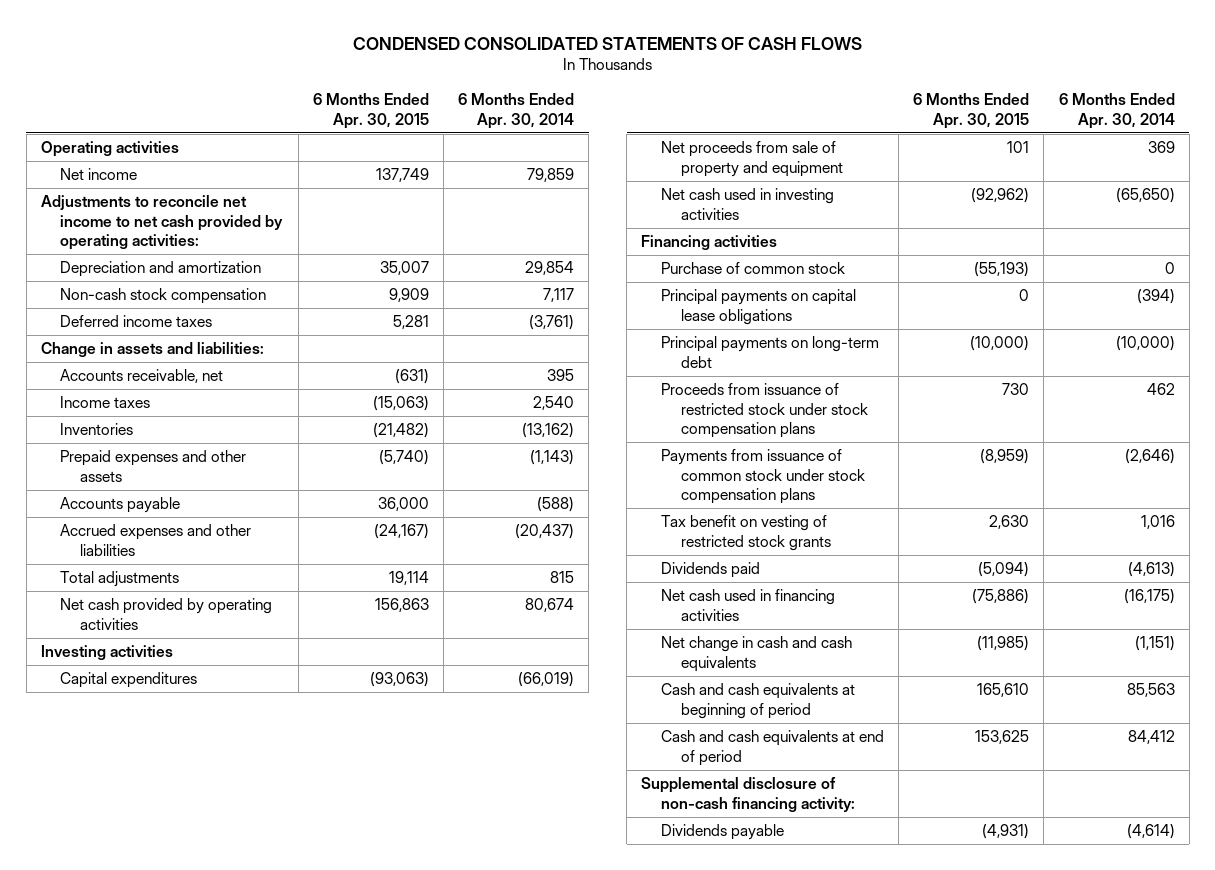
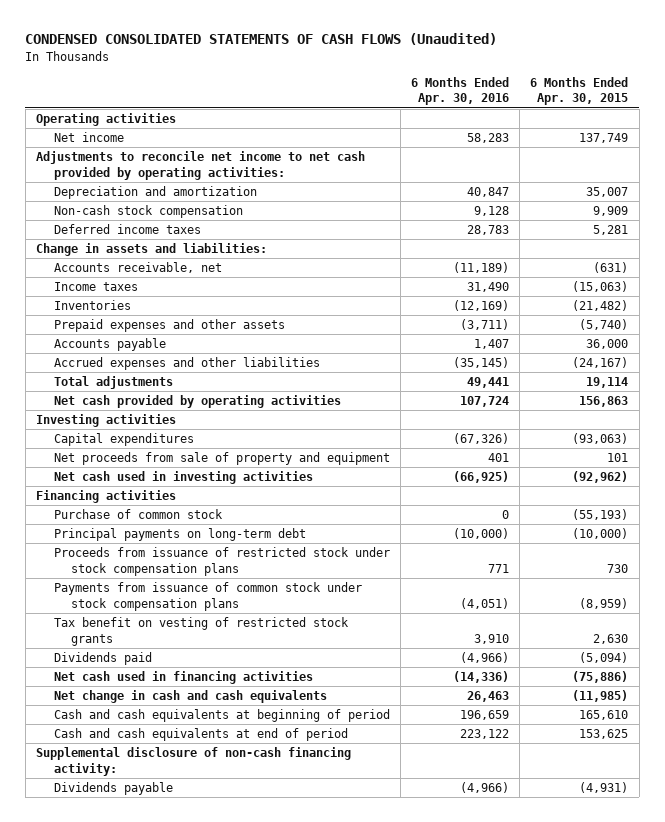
- CONDENSED CONSOLIDATED STATEMENTS OF CASH FLOWS
+ CONDENSED CONSOLIDATED STATEMENTS OF CASH FLOWS (Unaudited)
- | 6 Months Ended Apr. 30, 2015 | 6 Months Ended Apr. 30, 2014
+ | 6 Months Ended Apr. 30, 2016 | 6 Months Ended Apr. 30, 2015
- Principal payments on capital lease obligations | 0 | (394)

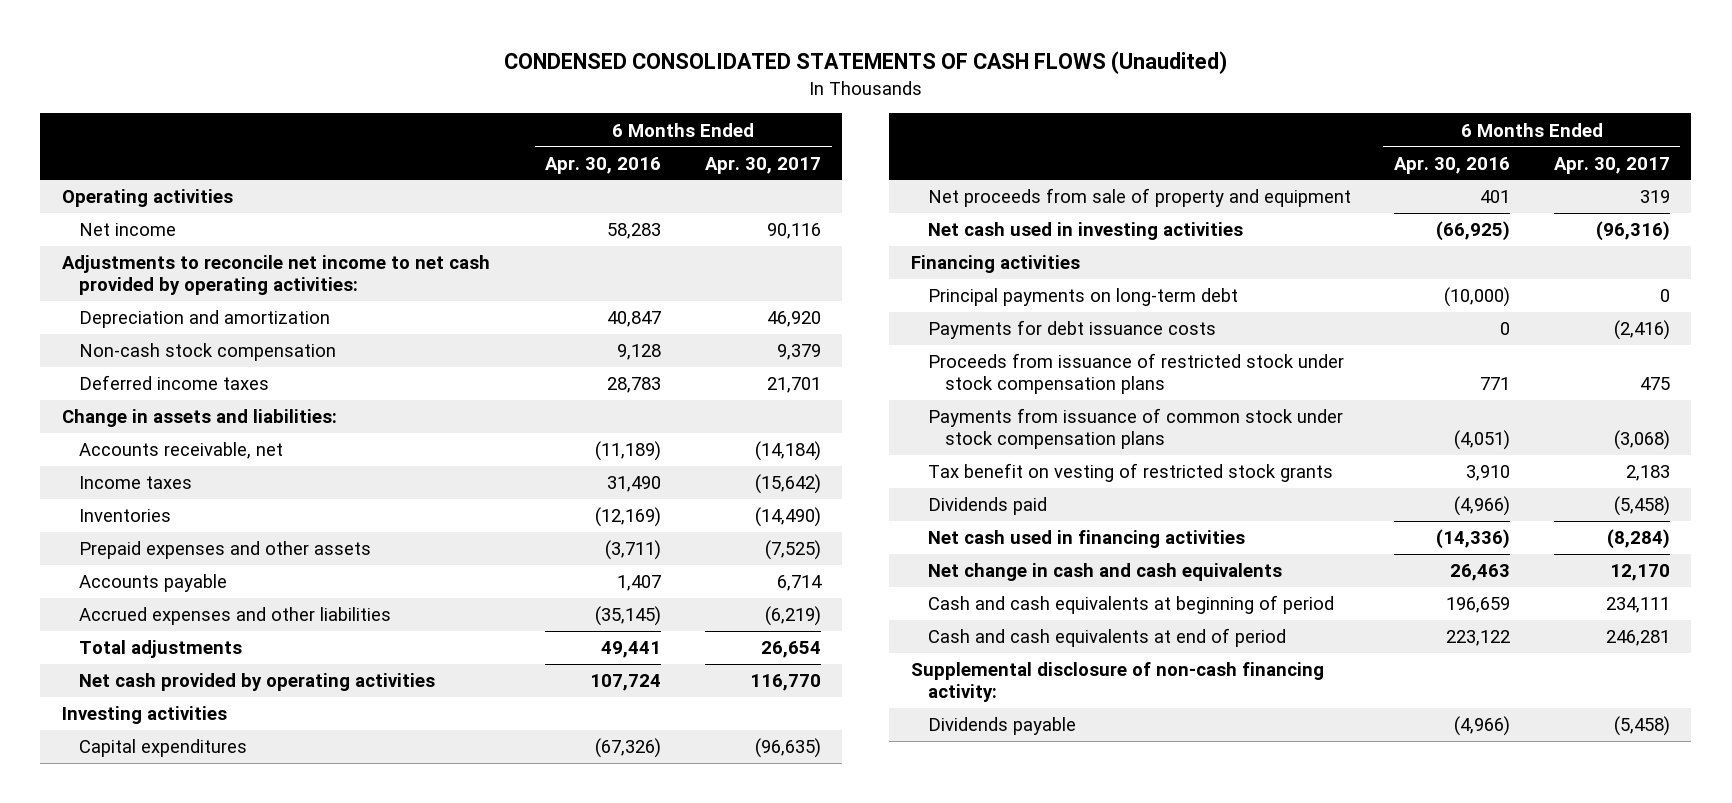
- | 6 Months Ended Apr. 30, 2016 | 6 Months Ended Apr. 30, 2015
+ | 6 Months Ended Apr. 30, 2016 | 6 Months Ended Apr. 30, 2017
- Purchase of common stock | 0 | (55,193)
+ Payments for debt issuance costs | 0 | (2,416)

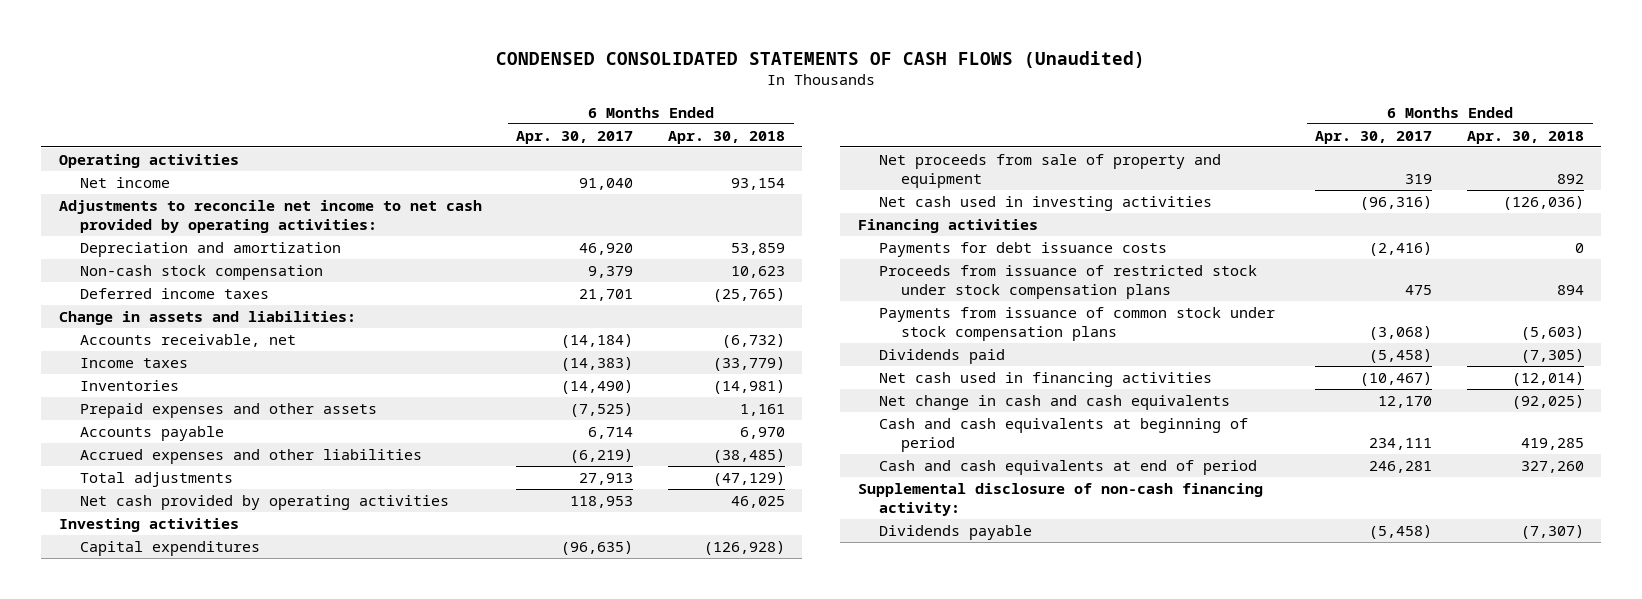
- | 6 Months Ended Apr. 30, 2016 | 6 Months Ended Apr. 30, 2017
+ | 6 Months Ended Apr. 30, 2017 | 6 Months Ended Apr. 30, 2018
- Net income | 58,283 | 90,116
+ Net income | 91,040 | 93,154
- Income taxes | 31,490 | (15,642)
+ Income taxes | (14,383) | (33,779)
- Total adjustments | 49,441 | 26,654
- Net cash provided by operating activities | 107,724 | 116,770
+ Total adjustments | 27,913 | (47,129)
+ Net cash provided by operating activities | 118,953 | 46,025
- Principal payments on long-term debt | (10,000) | 0
- Tax benefit on vesting of restricted stock grants | 3,910 | 2,183
- Net cash used in financing activities | (14,336) | (8,284)
+ Net cash used in financing activities | (10,467) | (12,014)

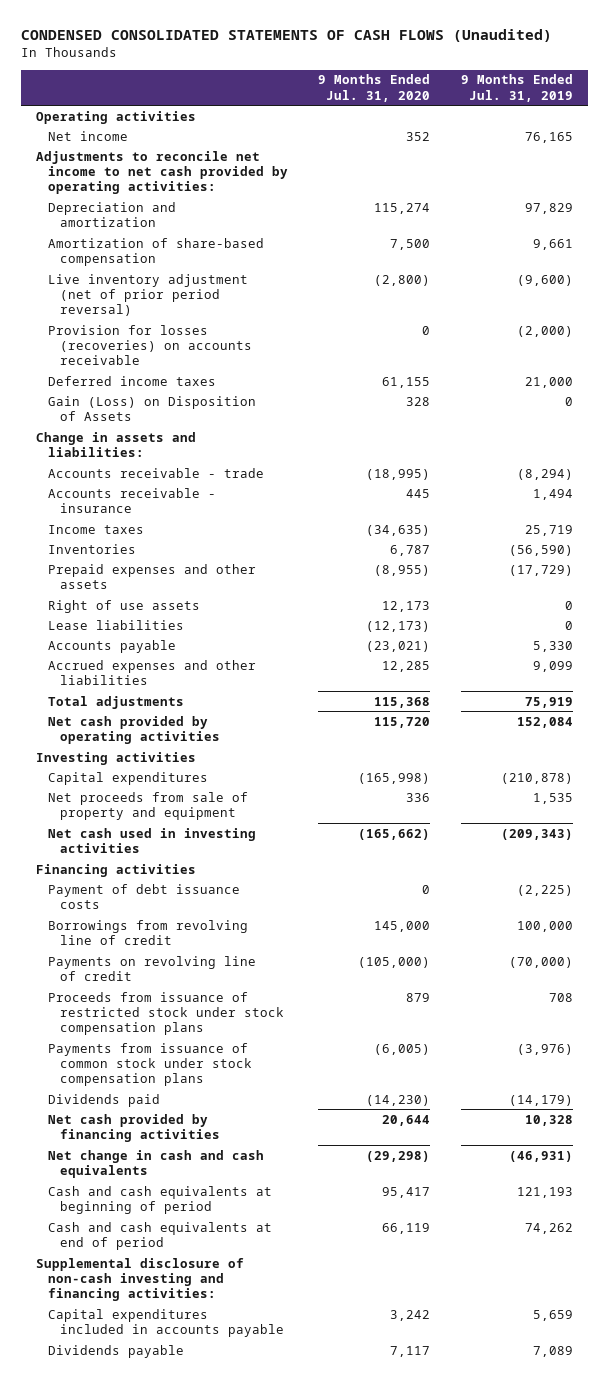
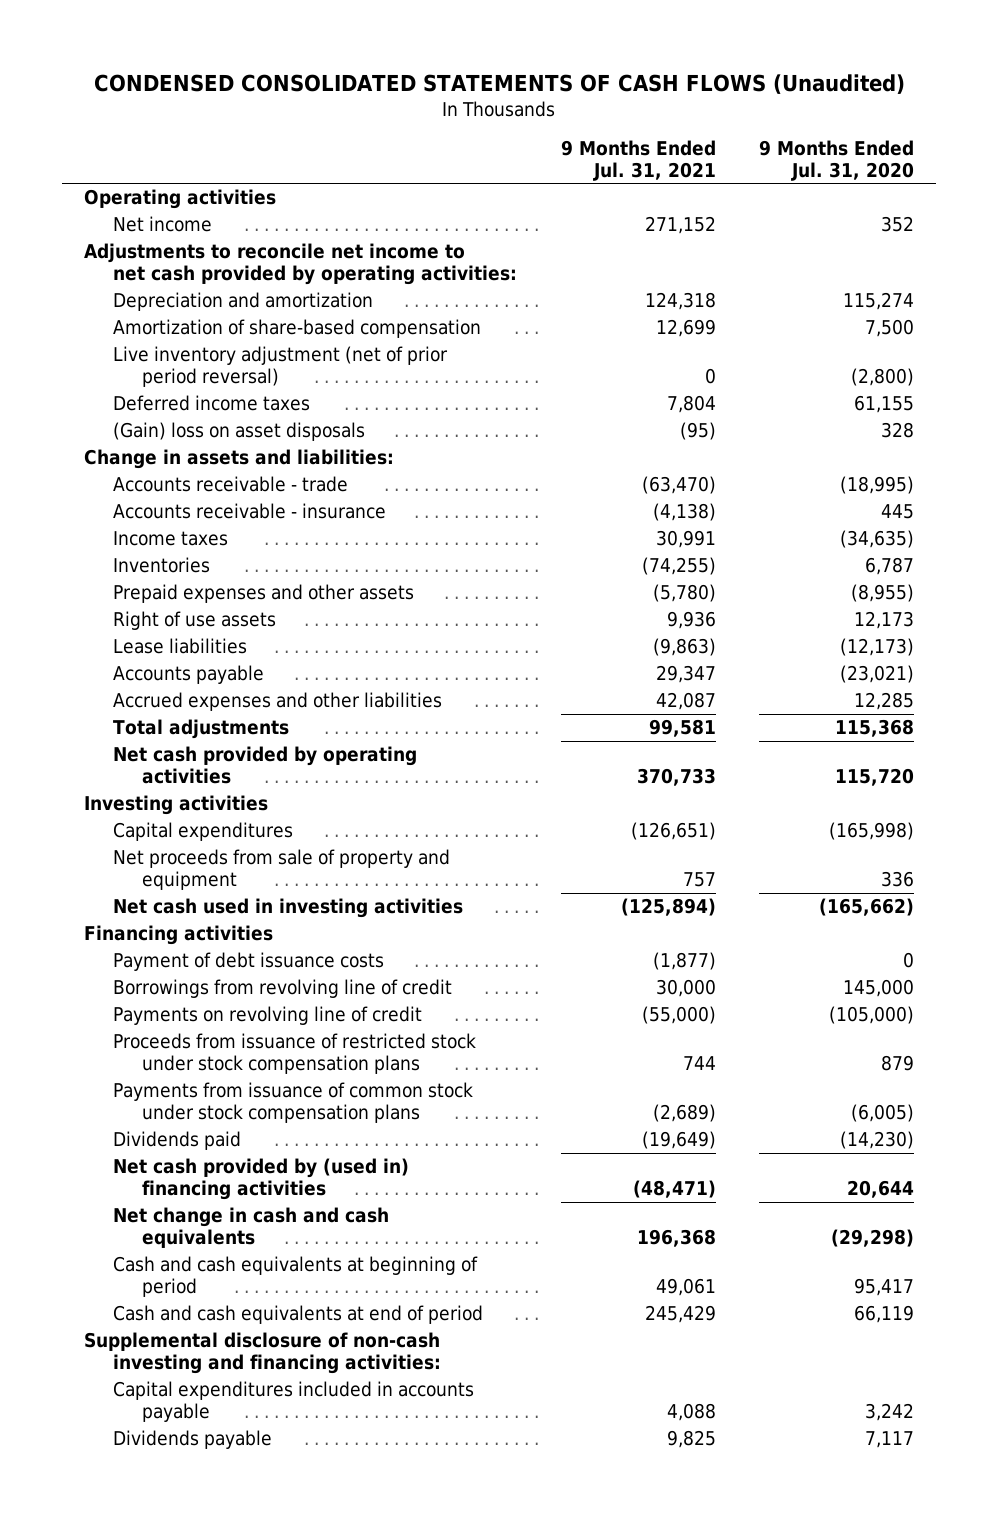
- | 9 Months Ended Jul. 31, 2020 | 9 Months Ended Jul. 31, 2019
+ | 9 Months Ended Jul. 31, 2021 | 9 Months Ended Jul. 31, 2020
- Provision for losses (recoveries) on accounts receivable | 0 | (2,000)
- Gain (Loss) on Disposition of Assets | 328 | 0
+ (Gain) loss on asset disposals | (95) | 328
- Net cash provided by financing activities | 20,644 | 10,328
+ Net cash provided by (used in) financing activities | (48,471) | 20,644

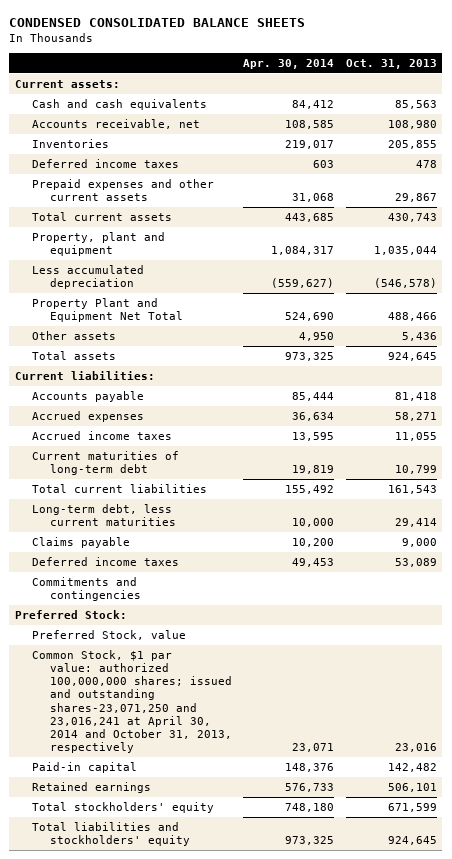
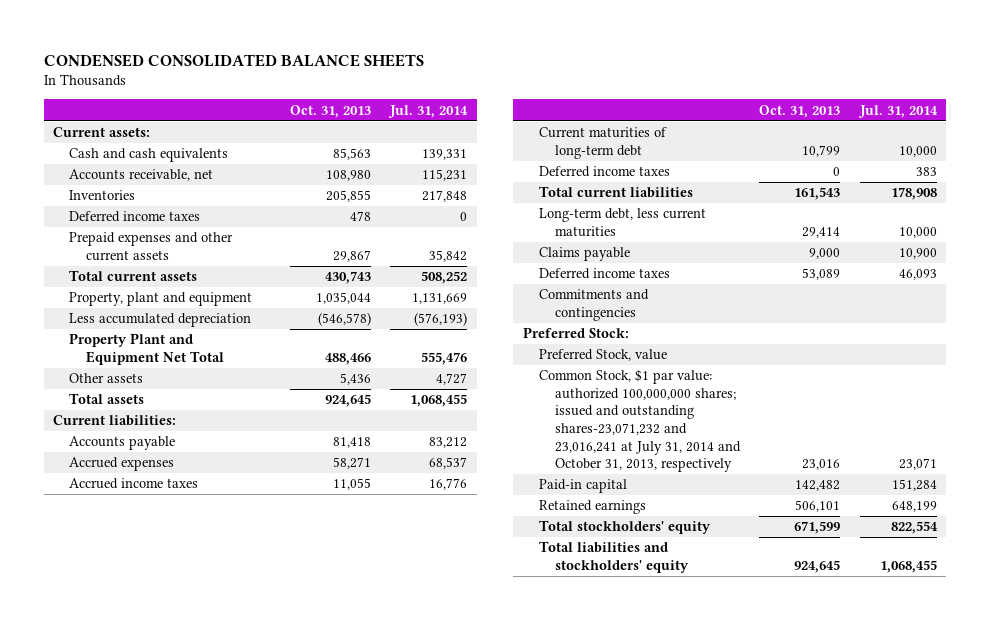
- | Apr. 30, 2014 | Oct. 31, 2013
+ | Oct. 31, 2013 | Jul. 31, 2014
+ Deferred income taxes | 0 | 383
- Common Stock, $1 par value: authorized 100,000,000 shares; issued and outstanding shares-23,071,250 and 23,016,241 at April 30, 2014 and October 31, 2013, respectively | 23,071 | 23,016
+ Common Stock, $1 par value: authorized 100,000,000 shares; issued and outstanding shares-23,071,232 and 23,016,241 at July 31, 2014 and October 31, 2013, respectively | 23,016 | 23,071

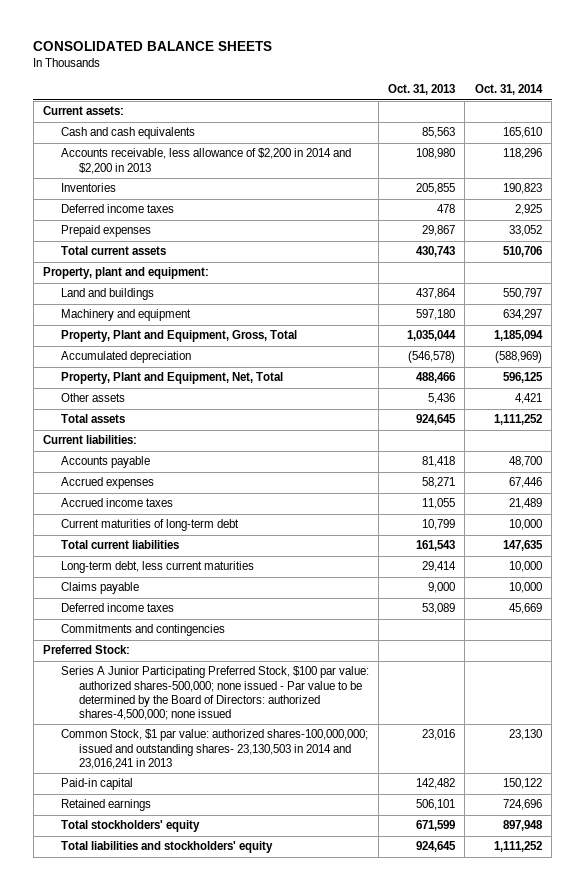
- CONDENSED CONSOLIDATED BALANCE SHEETS
+ CONSOLIDATED BALANCE SHEETS
- | Oct. 31, 2013 | Jul. 31, 2014
+ | Oct. 31, 2013 | Oct. 31, 2014
- Accounts receivable, net | 108,980 | 115,231
+ Accounts receivable, less allowance of $2,200 in 2014 and $2,200 in 2013 | 108,980 | 118,296
- Prepaid expenses and other current assets | 29,867 | 35,842
+ Prepaid expenses | 29,867 | 33,052
- Property, plant and equipment | 1,035,044 | 1,131,669
- Less accumulated depreciation | (546,578) | (576,193)
- Property Plant and Equipment Net Total | 488,466 | 555,476
+ Property, plant and equipment:
+ Land and buildings | 437,864 | 550,797
+ Machinery and equipment | 597,180 | 634,297
+ Property, Plant and Equipment, Gross, Total | 1,035,044 | 1,185,094
+ Accumulated depreciation | (546,578) | (588,969)
+ Property, Plant and Equipment, Net, Total | 488,466 | 596,125
- Deferred income taxes | 0 | 383
- Preferred Stock, value
- Common Stock, $1 par value: authorized 100,000,000 shares; issued and outstanding shares-23,071,232 and 23,016,241 at July 31, 2014 and October 31, 2013, respectively | 23,016 | 23,071
+ Series A Junior Participating Preferred Stock, $100 par value: authorized shares-500,000; none issued - Par value to be determined by the Board of Directors: authorized shares-4,500,000; none issued
+ Common Stock, $1 par value: authorized shares-100,000,000; issued and outstanding shares- 23,130,503 in 2014 and 23,016,241 in 2013 | 23,016 | 23,130

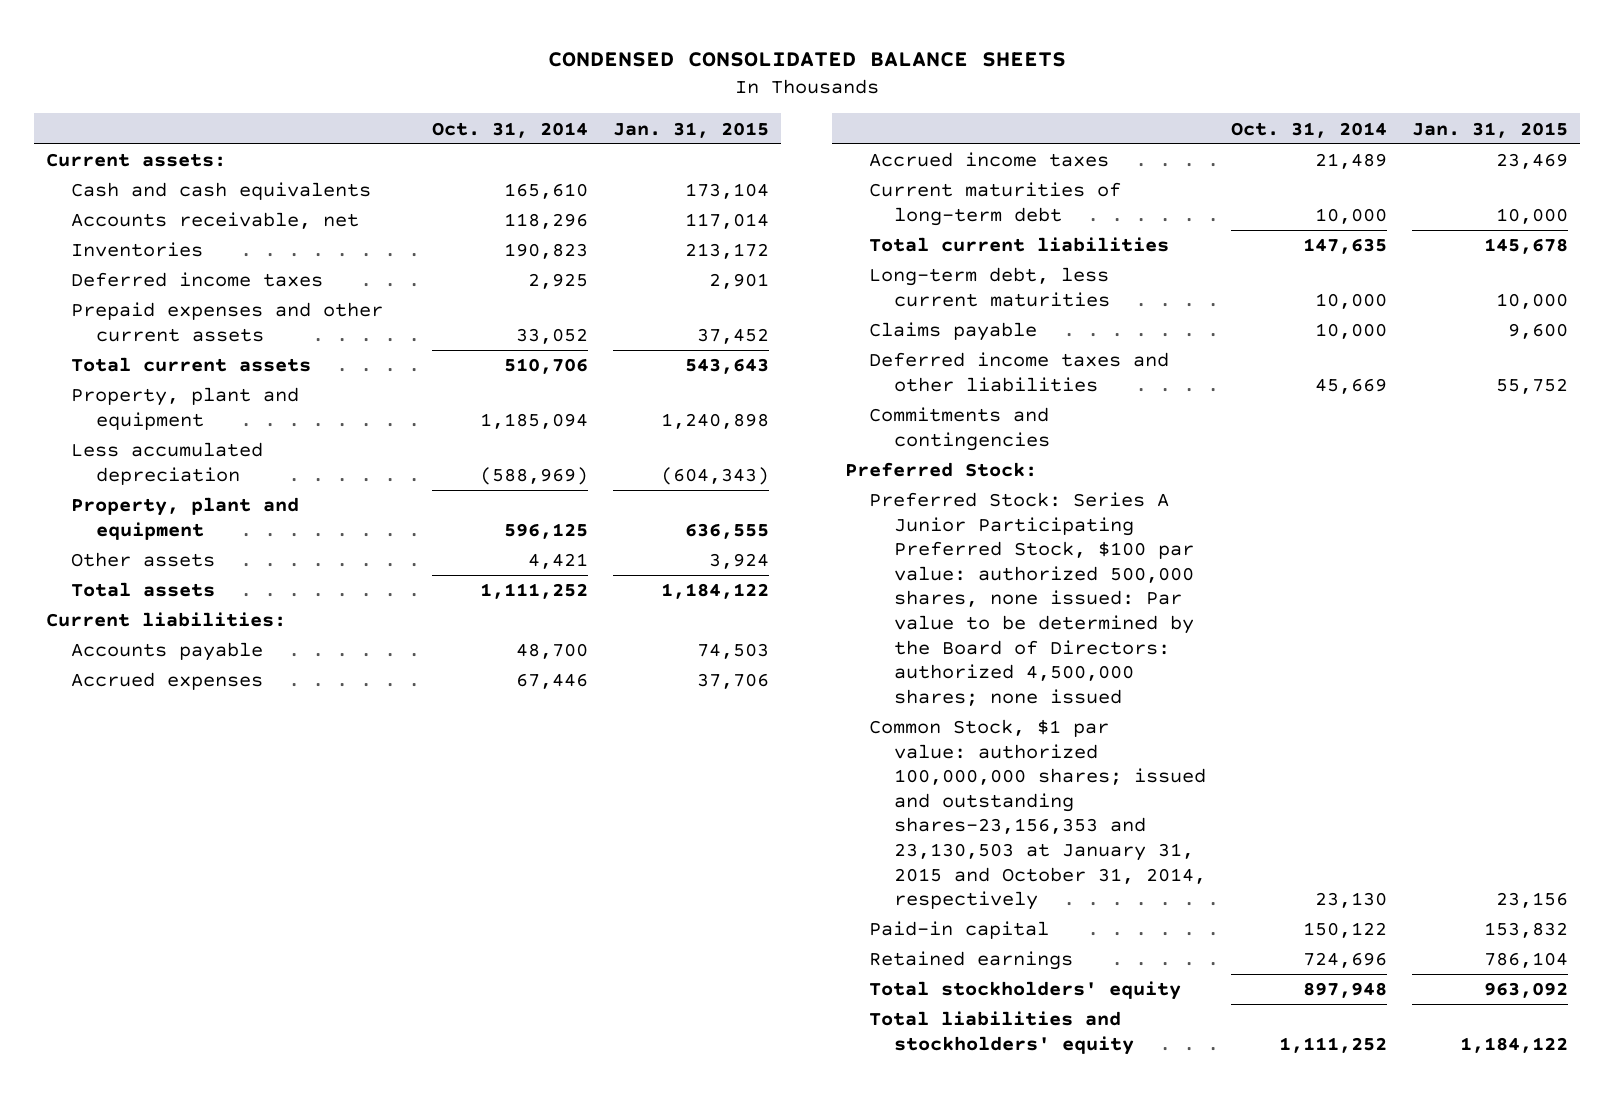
- CONSOLIDATED BALANCE SHEETS
+ CONDENSED CONSOLIDATED BALANCE SHEETS
- | Oct. 31, 2013 | Oct. 31, 2014
+ | Oct. 31, 2014 | Jan. 31, 2015
- Accounts receivable, less allowance of $2,200 in 2014 and $2,200 in 2013 | 108,980 | 118,296
+ Accounts receivable, net | 118,296 | 117,014
- Prepaid expenses | 29,867 | 33,052
+ Prepaid expenses and other current assets | 33,052 | 37,452
- Property, plant and equipment:
- Land and buildings | 437,864 | 550,797
- Machinery and equipment | 597,180 | 634,297
- Property, Plant and Equipment, Gross, Total | 1,035,044 | 1,185,094
- Accumulated depreciation | (546,578) | (588,969)
- Property, Plant and Equipment, Net, Total | 488,466 | 596,125
+ Property, plant and equipment | 1,185,094 | 1,240,898
+ Less accumulated depreciation | (588,969) | (604,343)
+ Property, plant and equipment | 596,125 | 636,555
- Deferred income taxes | 53,089 | 45,669
+ Deferred income taxes and other liabilities | 45,669 | 55,752
- Series A Junior Participating Preferred Stock, $100 par value: authorized shares-500,000; none issued - Par value to be determined by the Board of Directors: authorized shares-4,500,000; none issued
- Common Stock, $1 par value: authorized shares-100,000,000; issued and outstanding shares- 23,130,503 in 2014 and 23,016,241 in 2013 | 23,016 | 23,130
+ Preferred Stock: Series A Junior Participating Preferred Stock, $100 par value: authorized 500,000 shares, none issued: Par value to be determined by the Board of Directors: authorized 4,500,000 shares; none issued
+ Common Stock, $1 par value: authorized 100,000,000 shares; issued and outstanding shares-23,156,353 and 23,130,503 at January 31, 2015 and October 31, 2014, respectively | 23,130 | 23,156

